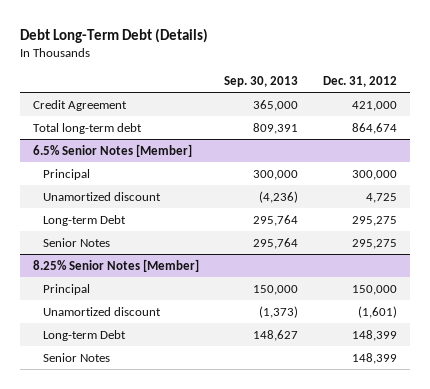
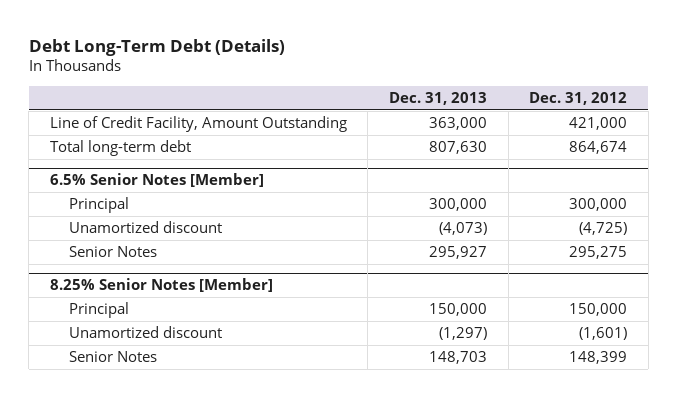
- | Sep. 30, 2013 | Dec. 31, 2012
+ | Dec. 31, 2013 | Dec. 31, 2012
- Credit Agreement | 365,000 | 421,000
+ Line of Credit Facility, Amount Outstanding | 363,000 | 421,000
@ 6.5% Senior Notes [Member]
- Unamortized discount | (4,236) | 4,725
- Long-term Debt | 295,764 | 295,275
+ Unamortized discount | (4,073) | (4,725)
@ 8.25% Senior Notes [Member]
- Long-term Debt | 148,627 | 148,399

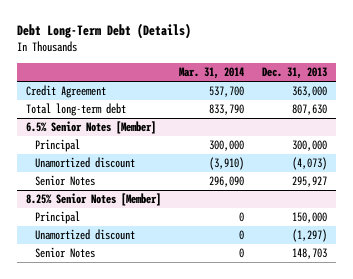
- | Dec. 31, 2013 | Dec. 31, 2012
+ | Mar. 31, 2014 | Dec. 31, 2013
- Line of Credit Facility, Amount Outstanding | 363,000 | 421,000
+ Credit Agreement | 537,700 | 363,000

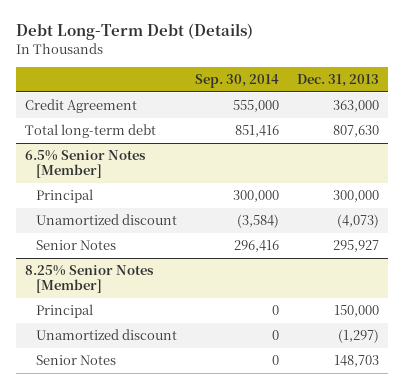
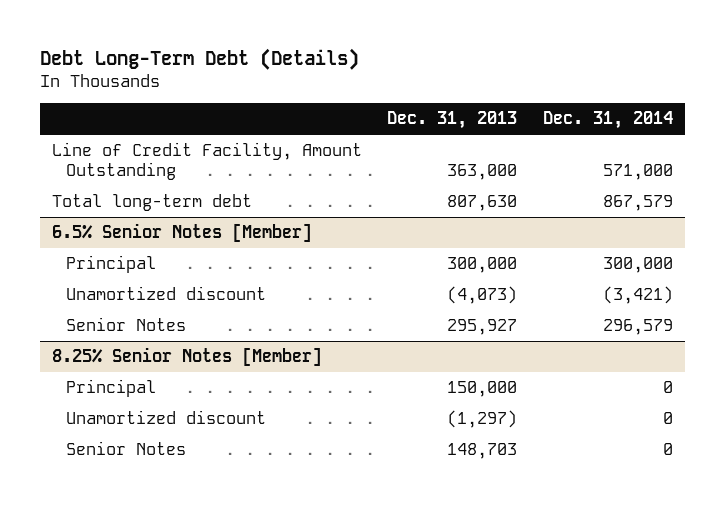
- | Sep. 30, 2014 | Dec. 31, 2013
+ | Dec. 31, 2013 | Dec. 31, 2014
- Credit Agreement | 555,000 | 363,000
+ Line of Credit Facility, Amount Outstanding | 363,000 | 571,000

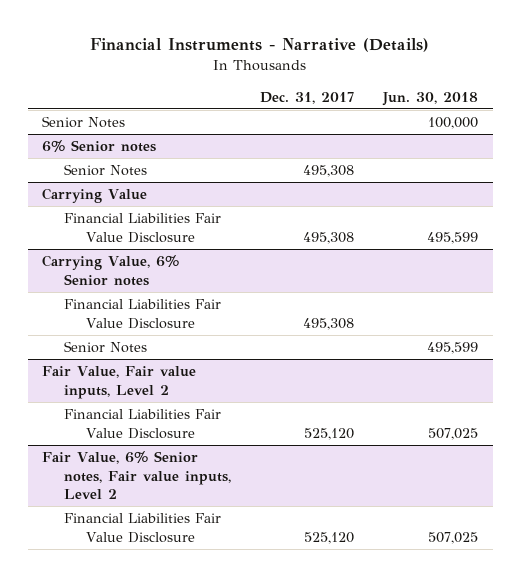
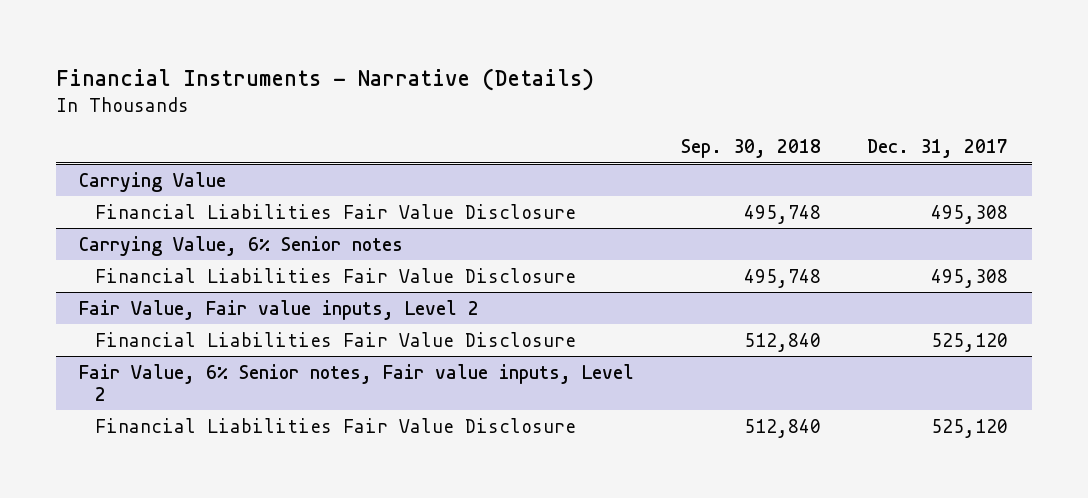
- | Dec. 31, 2017 | Jun. 30, 2018
+ | Sep. 30, 2018 | Dec. 31, 2017
- Senior Notes | | 100,000
- 6% Senior notes
- Senior Notes | 495,308 |
@ Carrying Value, 6% Senior notes
- Senior Notes | | 495,599

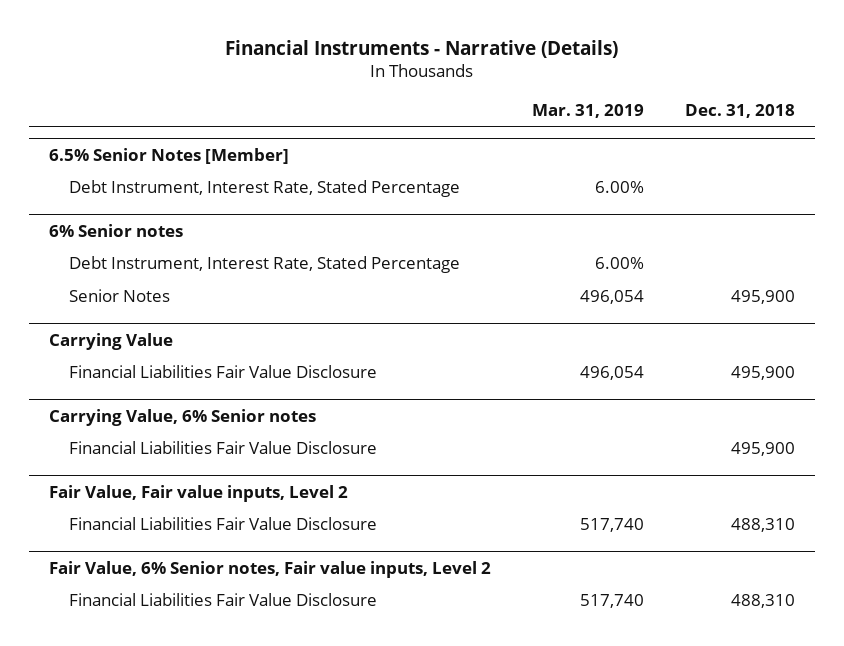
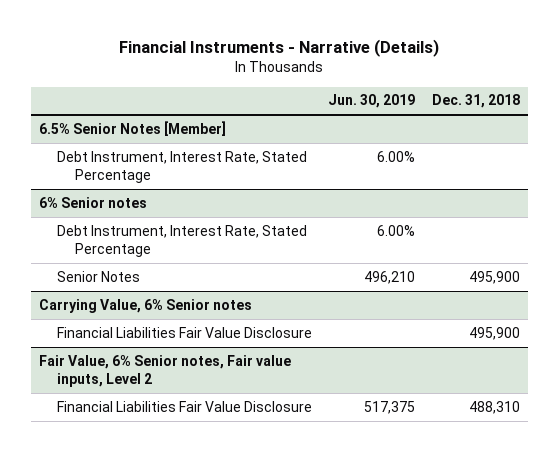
- | Mar. 31, 2019 | Dec. 31, 2018
+ | Jun. 30, 2019 | Dec. 31, 2018
- Carrying Value
- Financial Liabilities Fair Value Disclosure | 496,054 | 495,900
- Fair Value, Fair value inputs, Level 2
- Financial Liabilities Fair Value Disclosure | 517,740 | 488,310

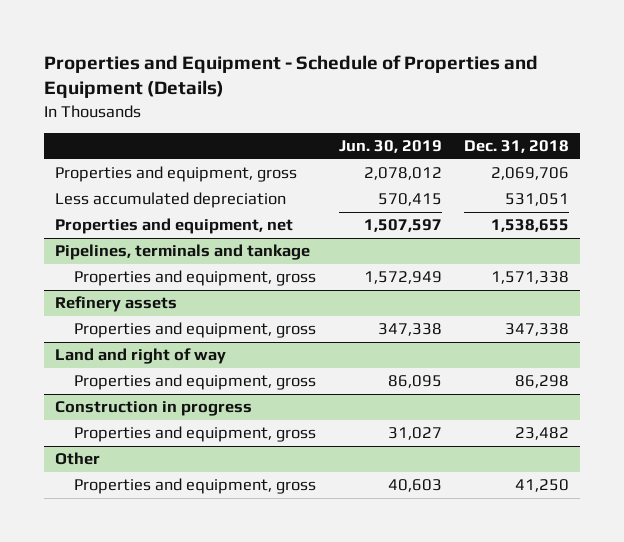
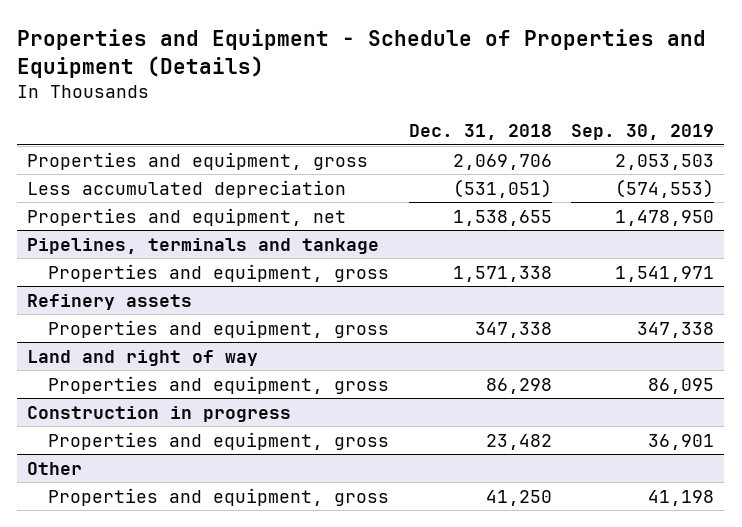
- | Jun. 30, 2019 | Dec. 31, 2018
+ | Dec. 31, 2018 | Sep. 30, 2019
- Less accumulated depreciation | 570,415 | 531,051
+ Less accumulated depreciation | (531,051) | (574,553)

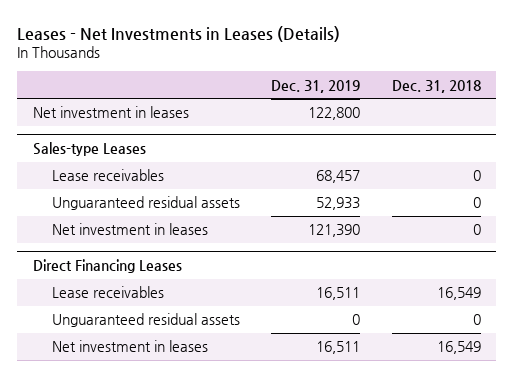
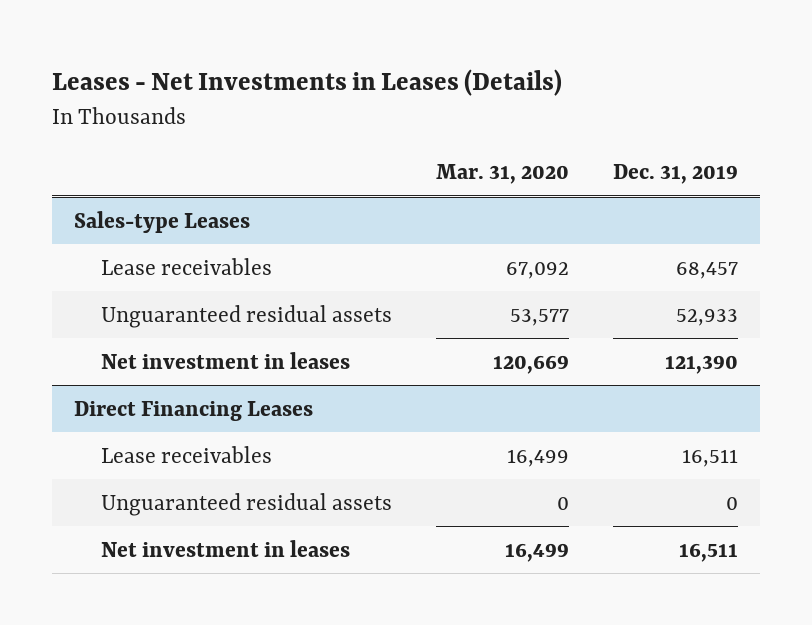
- | Dec. 31, 2019 | Dec. 31, 2018
+ | Mar. 31, 2020 | Dec. 31, 2019
- Net investment in leases | 122,800 |

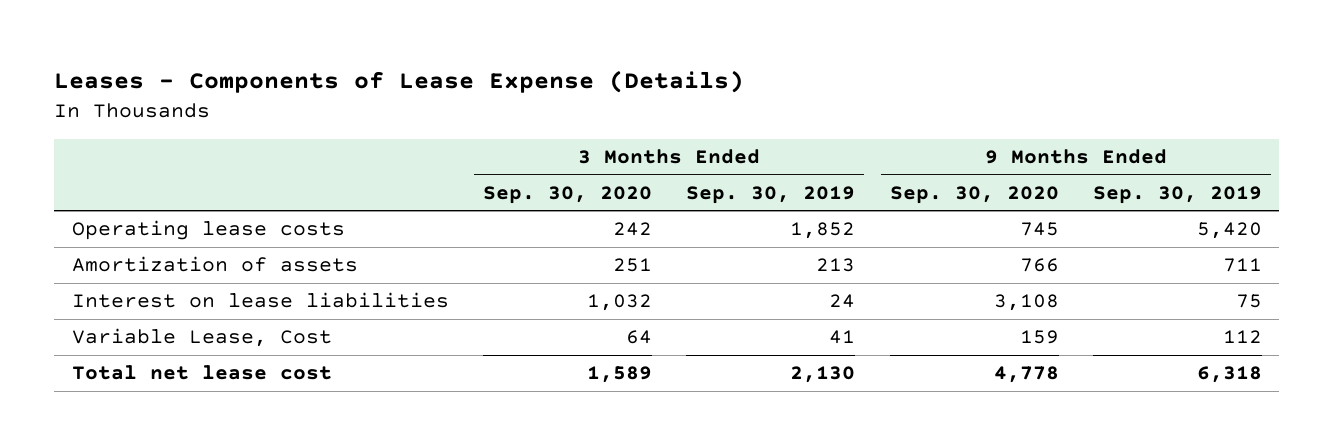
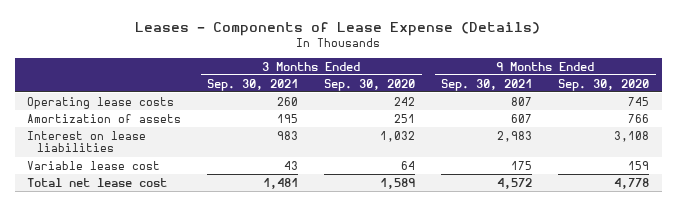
- | 3 Months Ended Sep. 30, 2020 | 3 Months Ended Sep. 30, 2019 | 9 Months Ended Sep. 30, 2020 | 9 Months Ended Sep. 30, 2019
+ | 3 Months Ended Sep. 30, 2021 | 3 Months Ended Sep. 30, 2020 | 9 Months Ended Sep. 30, 2021 | 9 Months Ended Sep. 30, 2020
- Variable Lease, Cost | 64 | 41 | 159 | 112
+ Variable lease cost | 43 | 64 | 175 | 159

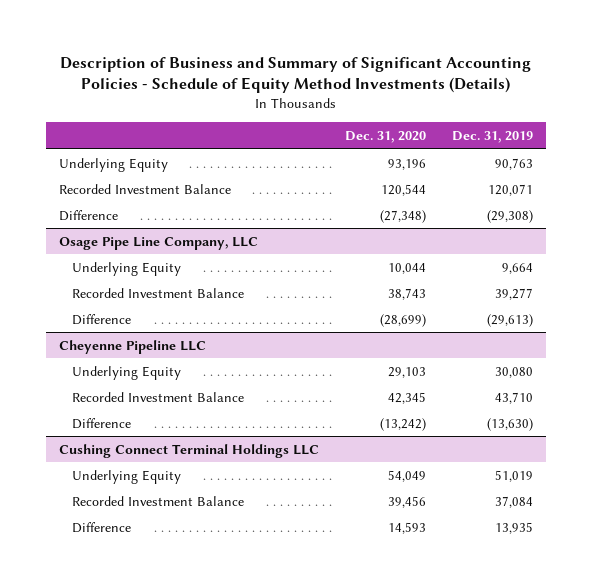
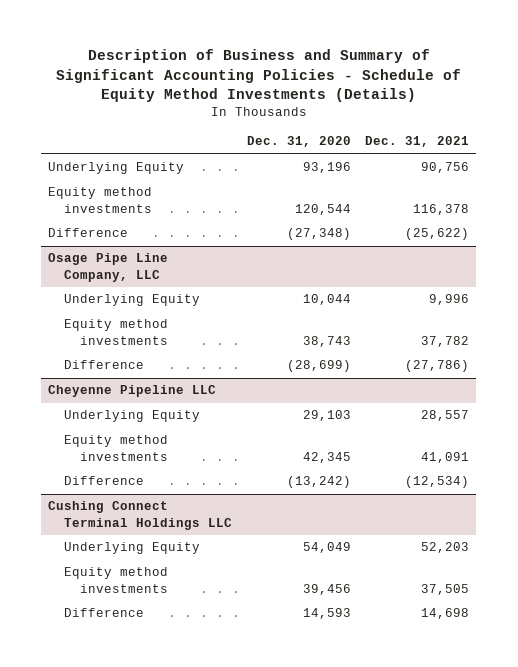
- | Dec. 31, 2020 | Dec. 31, 2019
+ | Dec. 31, 2020 | Dec. 31, 2021
- Recorded Investment Balance | 120,544 | 120,071
+ Equity method investments | 120,544 | 116,378
@ Osage Pipe Line Company, LLC
- Recorded Investment Balance | 38,743 | 39,277
+ Equity method investments | 38,743 | 37,782
@ Cheyenne Pipeline LLC
- Recorded Investment Balance | 42,345 | 43,710
+ Equity method investments | 42,345 | 41,091
@ Cushing Connect Terminal Holdings LLC
- Recorded Investment Balance | 39,456 | 37,084
+ Equity method investments | 39,456 | 37,505

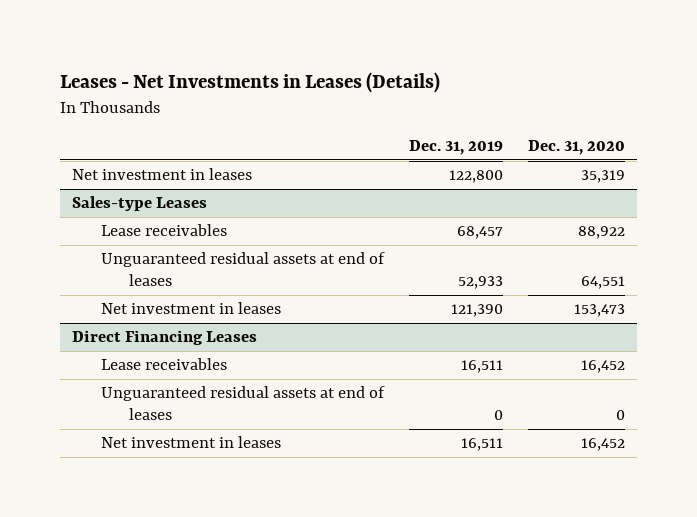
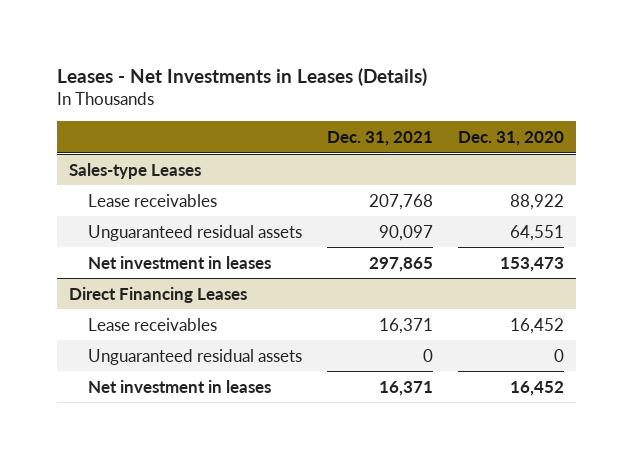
- | Dec. 31, 2019 | Dec. 31, 2020
+ | Dec. 31, 2021 | Dec. 31, 2020
- Net investment in leases | 122,800 | 35,319
@ Sales-type Leases
- Unguaranteed residual assets at end of leases | 52,933 | 64,551
+ Unguaranteed residual assets | 90,097 | 64,551
@ Direct Financing Leases
- Unguaranteed residual assets at end of leases | 0 | 0
+ Unguaranteed residual assets | 0 | 0

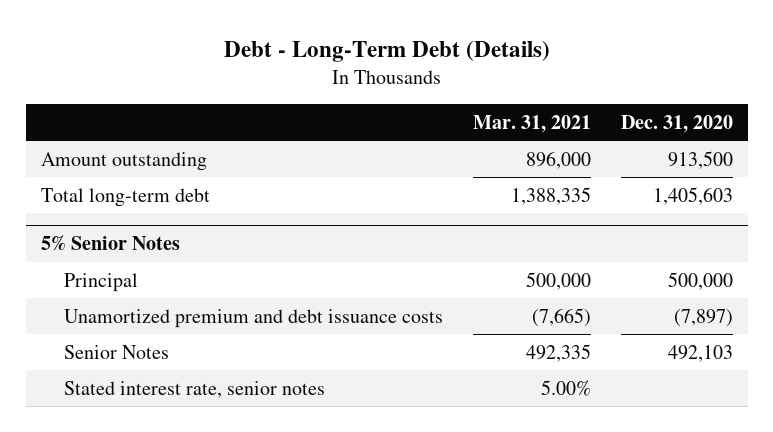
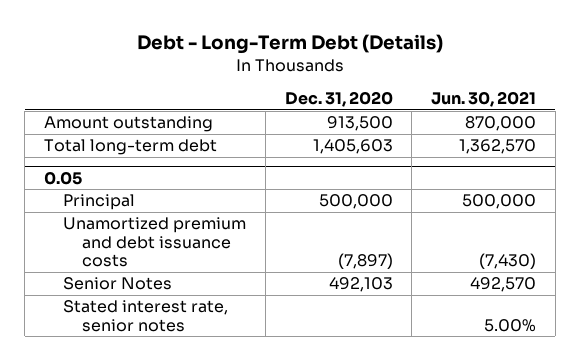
- | Mar. 31, 2021 | Dec. 31, 2020
+ | Dec. 31, 2020 | Jun. 30, 2021
- 5% Senior Notes
+ 0.05

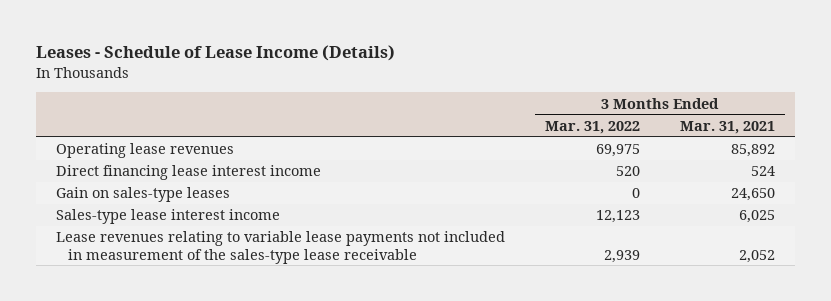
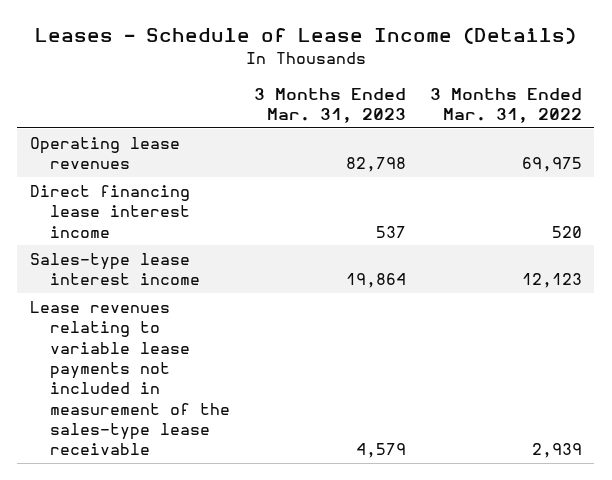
- | 3 Months Ended Mar. 31, 2022 | 3 Months Ended Mar. 31, 2021
+ | 3 Months Ended Mar. 31, 2023 | 3 Months Ended Mar. 31, 2022
- Gain on sales-type leases | 0 | 24,650

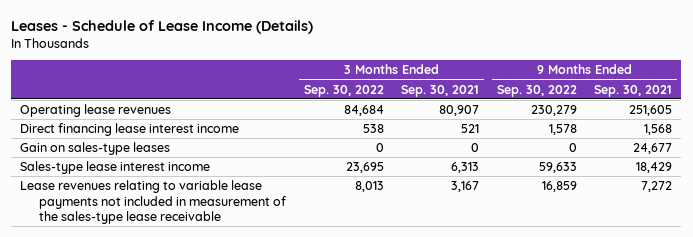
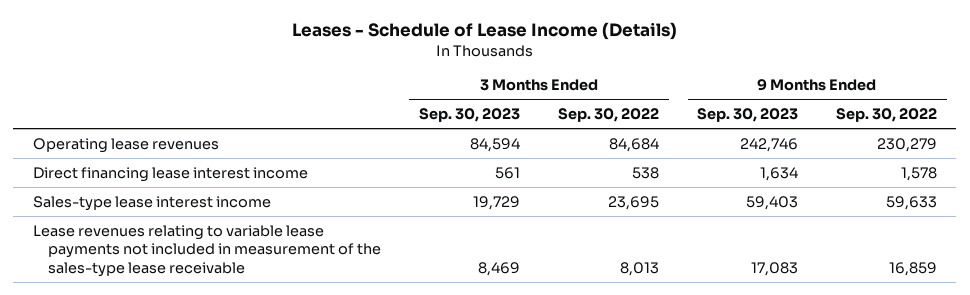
- | 3 Months Ended Sep. 30, 2022 | 3 Months Ended Sep. 30, 2021 | 9 Months Ended Sep. 30, 2022 | 9 Months Ended Sep. 30, 2021
+ | 3 Months Ended Sep. 30, 2023 | 3 Months Ended Sep. 30, 2022 | 9 Months Ended Sep. 30, 2023 | 9 Months Ended Sep. 30, 2022
- Gain on sales-type leases | 0 | 0 | 0 | 24,677

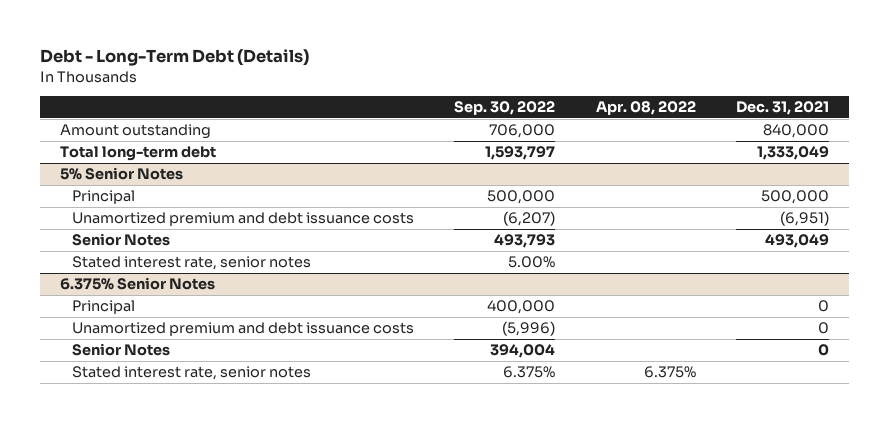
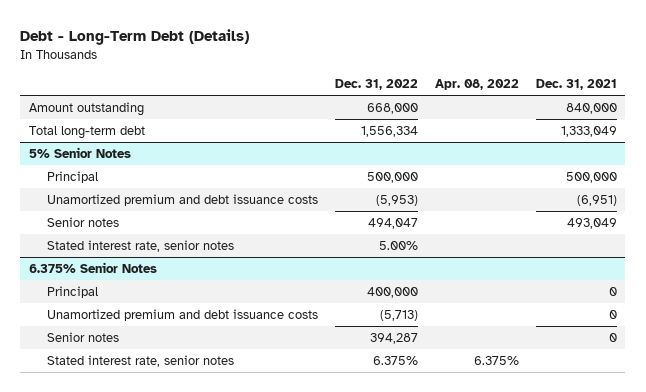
- | Sep. 30, 2022 | Apr. 08, 2022 | Dec. 31, 2021
+ | Dec. 31, 2022 | Apr. 08, 2022 | Dec. 31, 2021
@ 5% Senior Notes
- Senior Notes | 493,793 | | 493,049
+ Senior notes | 494,047 | | 493,049
@ 6.375% Senior Notes
- Senior Notes | 394,004 | | 0
+ Senior notes | 394,287 | | 0

